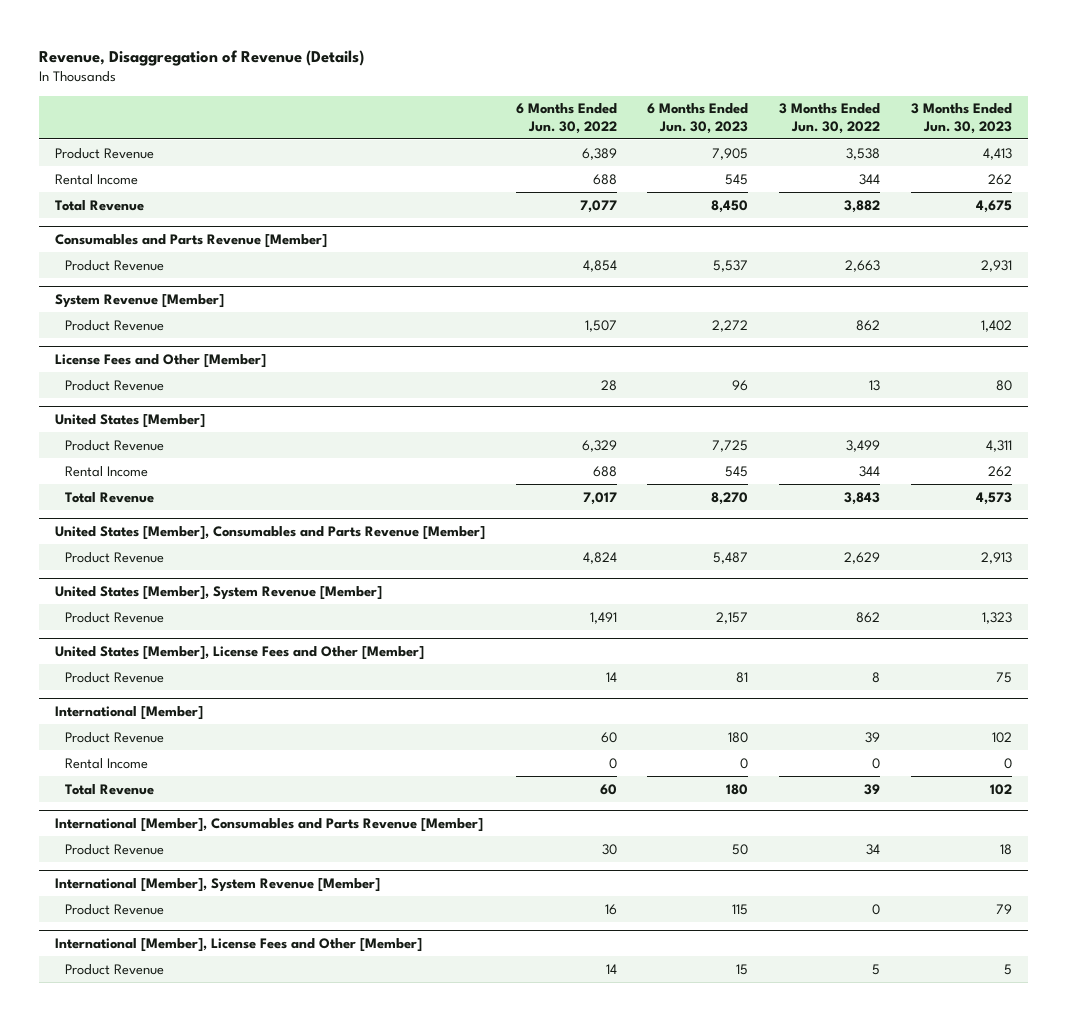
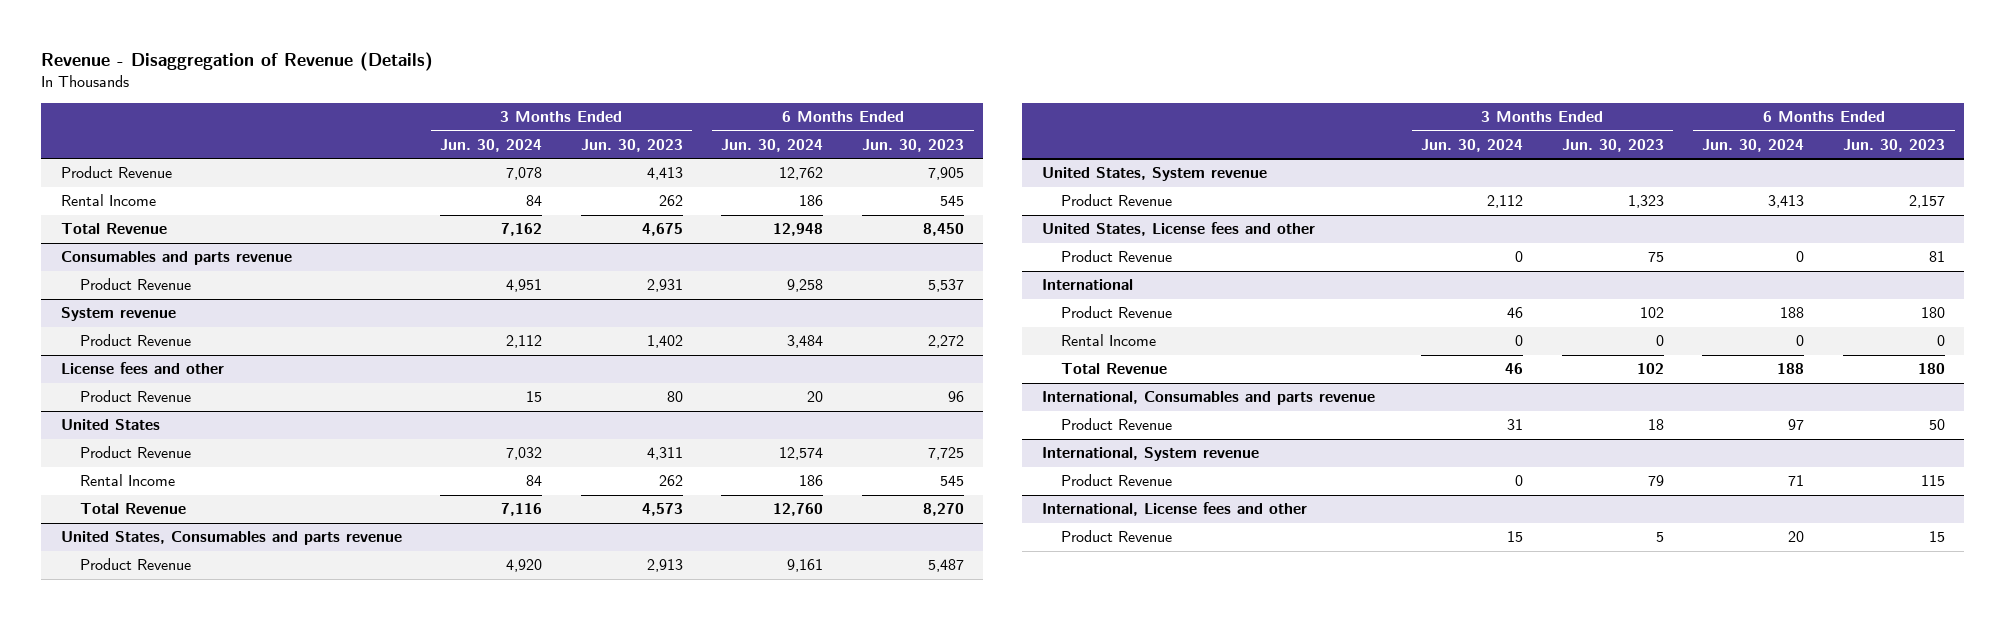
- Revenue, Disaggregation of Revenue (Details)
+ Revenue - Disaggregation of Revenue (Details)
- | 6 Months Ended Jun. 30, 2022 | 6 Months Ended Jun. 30, 2023 | 3 Months Ended Jun. 30, 2022 | 3 Months Ended Jun. 30, 2023
+ | 3 Months Ended Jun. 30, 2024 | 3 Months Ended Jun. 30, 2023 | 6 Months Ended Jun. 30, 2024 | 6 Months Ended Jun. 30, 2023
- Consumables and Parts Revenue [Member]
+ Consumables and parts revenue
- System Revenue [Member]
+ System revenue
- License Fees and Other [Member]
+ License fees and other
- United States [Member]
+ United States
- United States [Member], Consumables and Parts Revenue [Member]
+ United States, Consumables and parts revenue
- United States [Member], System Revenue [Member]
+ United States, System revenue
- United States [Member], License Fees and Other [Member]
+ United States, License fees and other
- International [Member]
+ International
- International [Member], Consumables and Parts Revenue [Member]
+ International, Consumables and parts revenue
- International [Member], System Revenue [Member]
+ International, System revenue
- International [Member], License Fees and Other [Member]
+ International, License fees and other

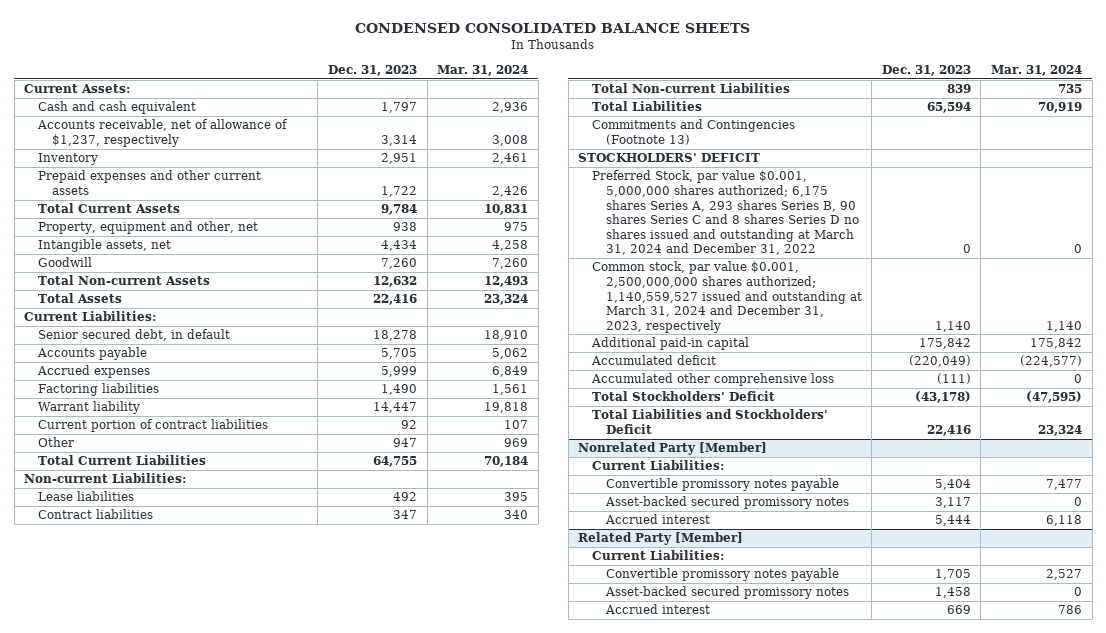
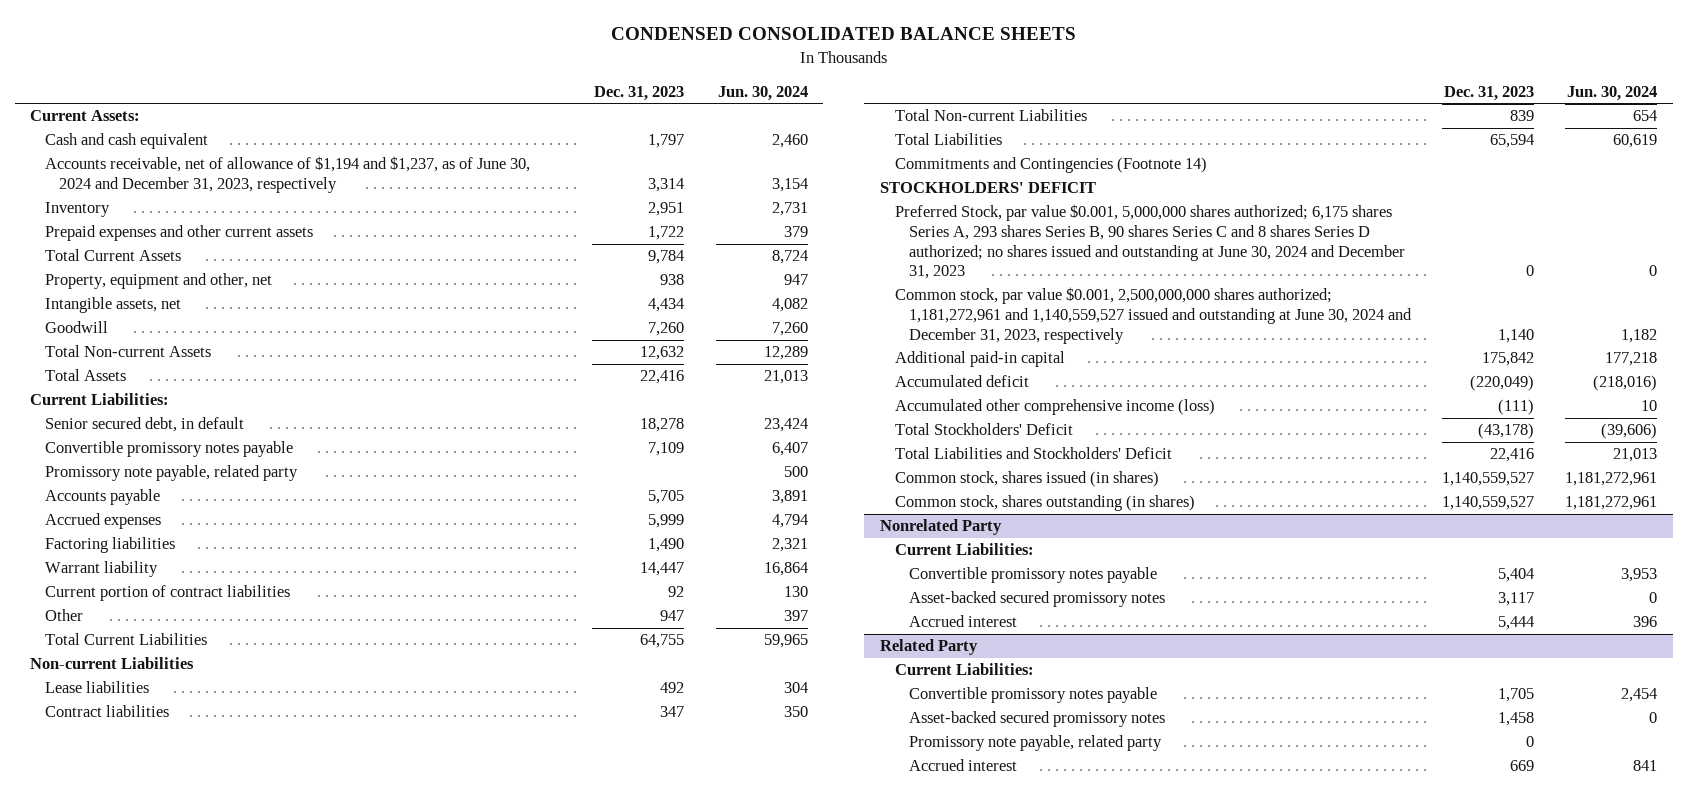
- | Dec. 31, 2023 | Mar. 31, 2024
+ | Dec. 31, 2023 | Jun. 30, 2024
- Accounts receivable, net of allowance of $1,237, respectively | 3,314 | 3,008
+ Accounts receivable, net of allowance of $1,194 and $1,237, as of June 30, 2024 and December 31, 2023, respectively | 3,314 | 3,154
+ Convertible promissory notes payable | 7,109 | 6,407
+ Promissory note payable, related party | | 500
- Non-current Liabilities:
+ Non-current Liabilities
- Commitments and Contingencies (Footnote 13)
+ Commitments and Contingencies (Footnote 14)
- Preferred Stock, par value $0.001, 5,000,000 shares authorized; 6,175 shares Series A, 293 shares Series B, 90 shares Series C and 8 shares Series D no shares issued and outstanding at March 31, 2024 and December 31, 2022 | 0 | 0
- Common stock, par value $0.001, 2,500,000,000 shares authorized; 1,140,559,527 issued and outstanding at March 31, 2024 and December 31, 2023, respectively | 1,140 | 1,140
+ Preferred Stock, par value $0.001, 5,000,000 shares authorized; 6,175 shares Series A, 293 shares Series B, 90 shares Series C and 8 shares Series D authorized; no shares issued and outstanding at June 30, 2024 and December 31, 2023 | 0 | 0
+ Common stock, par value $0.001, 2,500,000,000 shares authorized; 1,181,272,961 and 1,140,559,527 issued and outstanding at June 30, 2024 and December 31, 2023, respectively | 1,140 | 1,182
- Accumulated other comprehensive loss | (111) | 0
+ Accumulated other comprehensive income (loss) | (111) | 10
- Nonrelated Party [Member]
+ Common stock, shares issued (in shares) | 1,140,559,527 | 1,181,272,961
+ Common stock, shares outstanding (in shares) | 1,140,559,527 | 1,181,272,961
+ Nonrelated Party
- Related Party [Member]
+ Related Party
+ Promissory note payable, related party | 0 |

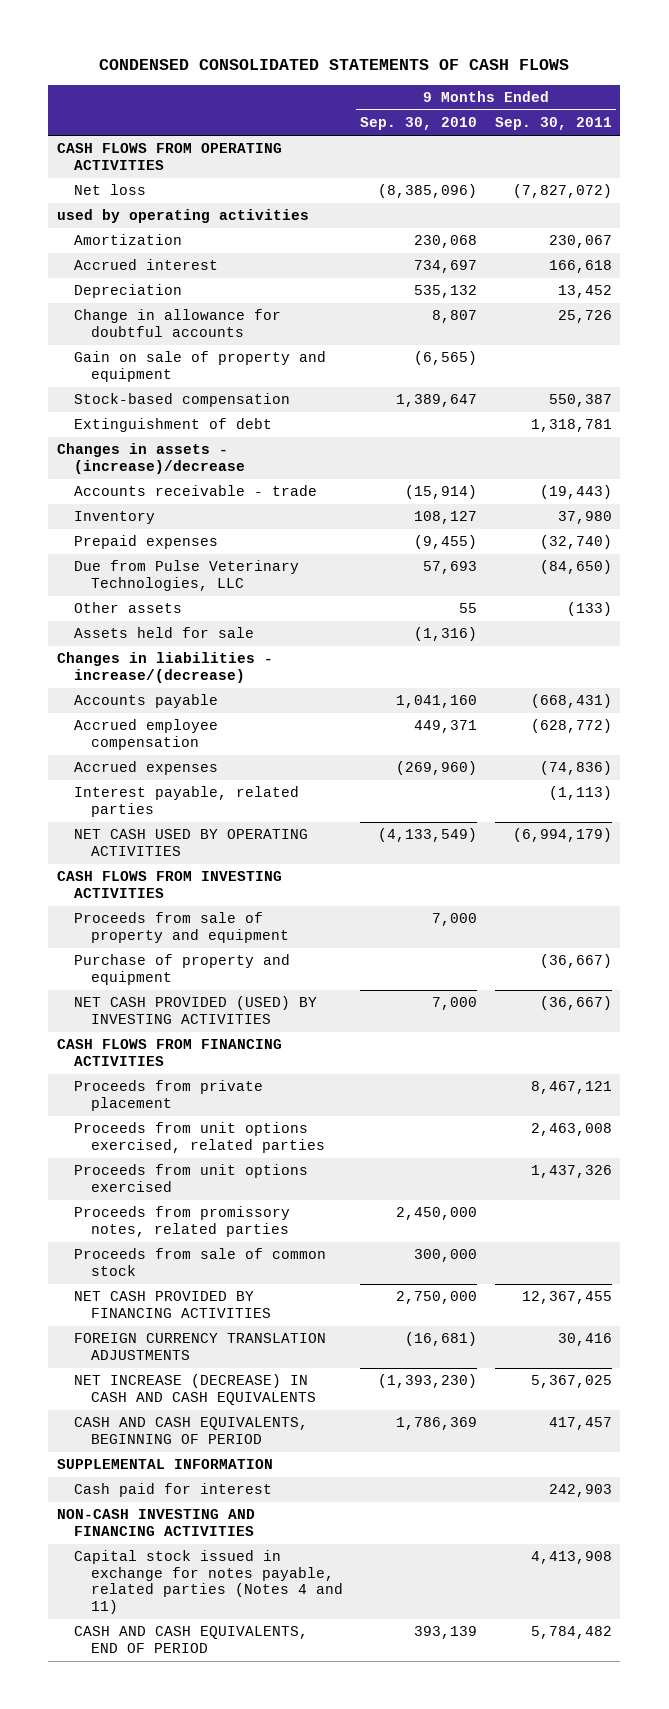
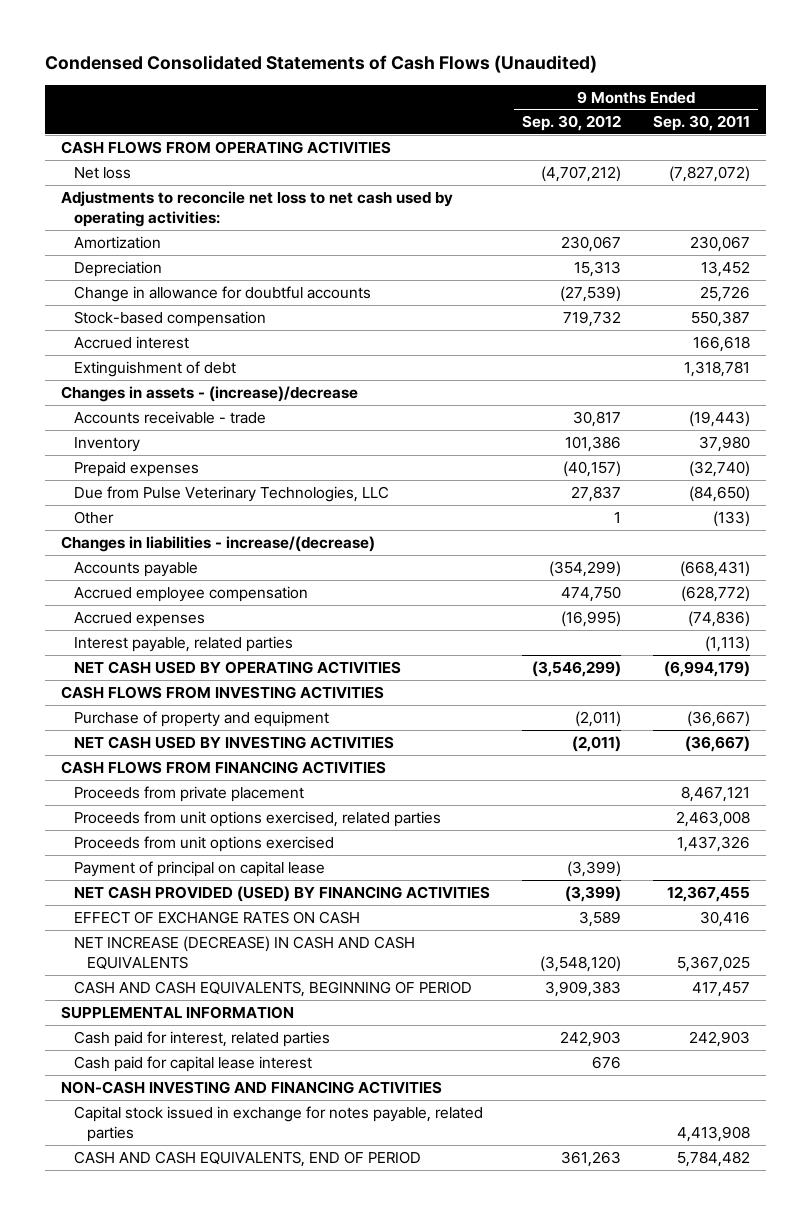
- CONDENSED CONSOLIDATED STATEMENTS OF CASH FLOWS
+ Condensed Consolidated Statements of Cash Flows (Unaudited)
- | 9 Months Ended Sep. 30, 2010 | 9 Months Ended Sep. 30, 2011
+ | 9 Months Ended Sep. 30, 2012 | 9 Months Ended Sep. 30, 2011
- used by operating activities
+ Adjustments to reconcile net loss to net cash used by operating activities:
- Gain on sale of property and equipment | (6,565) |
moved down: Accrued interest | | 166,618
- Other assets | 55 | (133)
- Assets held for sale | (1,316) |
+ Other | 1 | (133)
- Proceeds from sale of property and equipment | 7,000 |
- NET CASH PROVIDED (USED) BY INVESTING ACTIVITIES | 7,000 | (36,667)
+ NET CASH USED BY INVESTING ACTIVITIES | (2,011) | (36,667)
- Proceeds from promissory notes, related parties | 2,450,000 |
- Proceeds from sale of common stock | 300,000 |
- NET CASH PROVIDED BY FINANCING ACTIVITIES | 2,750,000 | 12,367,455
- FOREIGN CURRENCY TRANSLATION ADJUSTMENTS | (16,681) | 30,416
+ Payment of principal on capital lease | (3,399) |
+ NET CASH PROVIDED (USED) BY FINANCING ACTIVITIES | (3,399) | 12,367,455
+ EFFECT OF EXCHANGE RATES ON CASH | 3,589 | 30,416
- Cash paid for interest | | 242,903
+ Cash paid for interest, related parties | 242,903 | 242,903
+ Cash paid for capital lease interest | 676 |
- Capital stock issued in exchange for notes payable, related parties (Notes 4 and 11) | | 4,413,908
+ Capital stock issued in exchange for notes payable, related parties | | 4,413,908

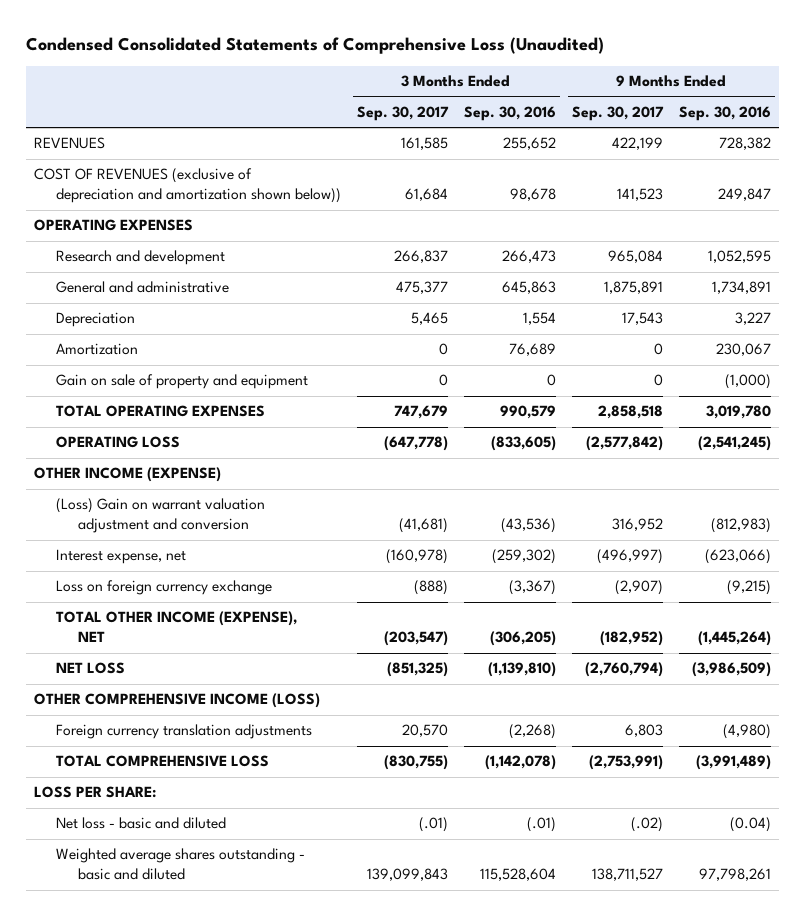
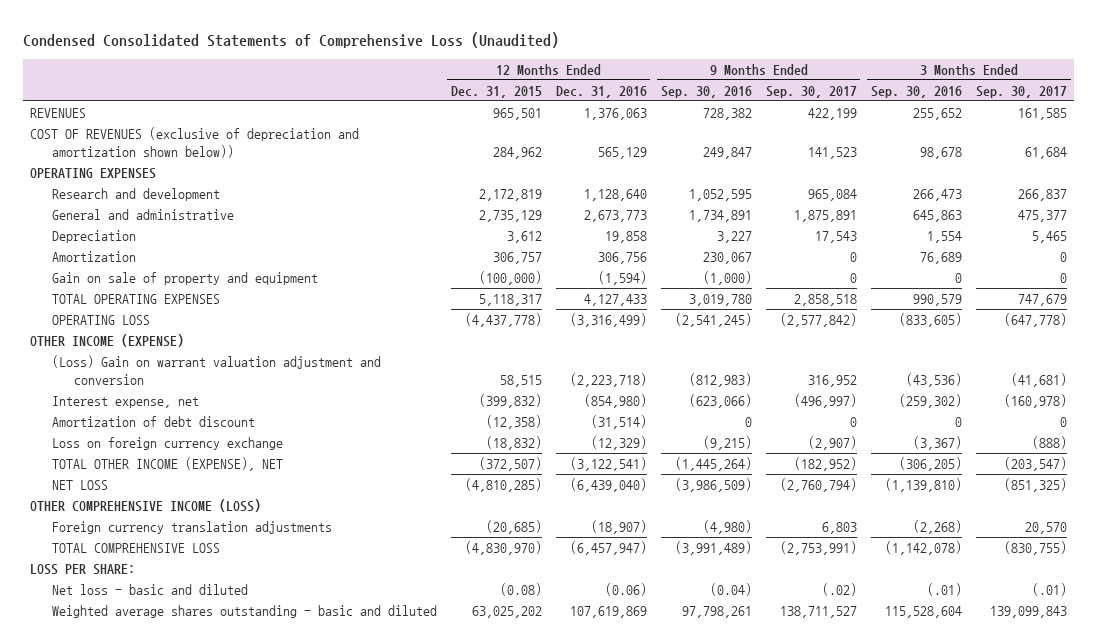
- | 3 Months Ended Sep. 30, 2017 | 3 Months Ended Sep. 30, 2016 | 9 Months Ended Sep. 30, 2017 | 9 Months Ended Sep. 30, 2016
+ | 12 Months Ended Dec. 31, 2015 | 12 Months Ended Dec. 31, 2016 | 9 Months Ended Sep. 30, 2016 | 9 Months Ended Sep. 30, 2017 | 3 Months Ended Sep. 30, 2016 | 3 Months Ended Sep. 30, 2017
+ Amortization of debt discount | (12,358) | (31,514) | 0 | 0 | 0 | 0

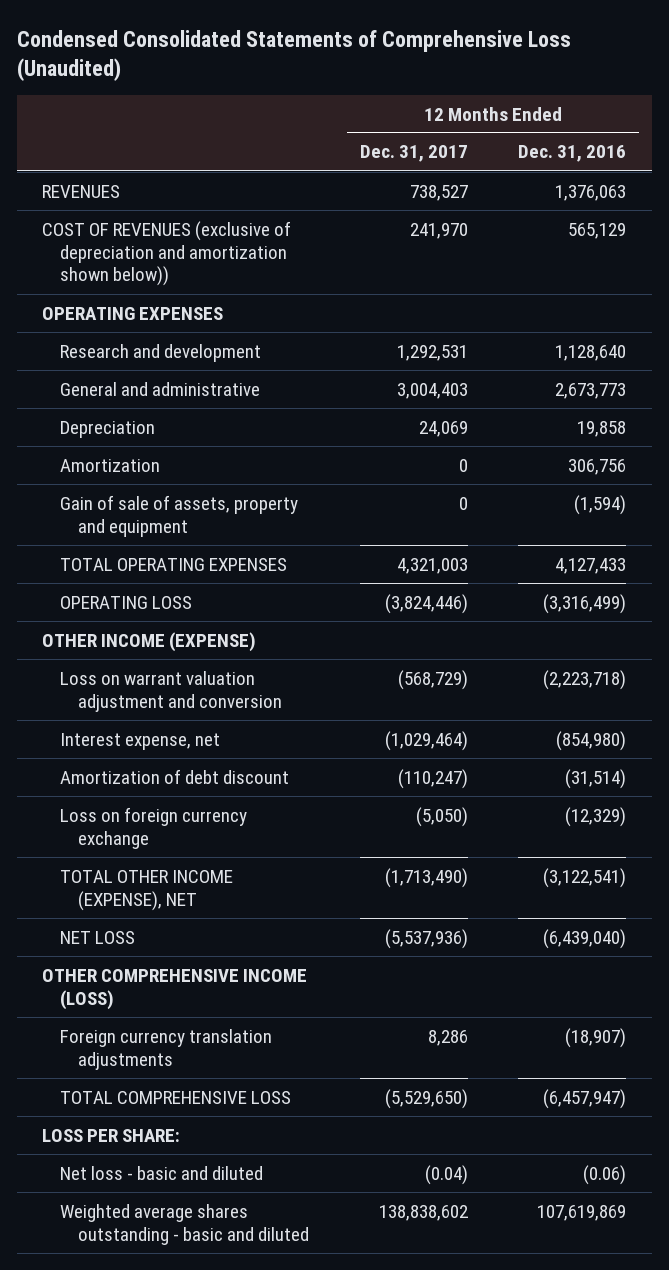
- | 12 Months Ended Dec. 31, 2015 | 12 Months Ended Dec. 31, 2016 | 9 Months Ended Sep. 30, 2016 | 9 Months Ended Sep. 30, 2017 | 3 Months Ended Sep. 30, 2016 | 3 Months Ended Sep. 30, 2017
+ | 12 Months Ended Dec. 31, 2017 | 12 Months Ended Dec. 31, 2016
- Gain on sale of property and equipment | (100,000) | (1,594) | (1,000) | 0 | 0 | 0
+ Gain of sale of assets, property and equipment | 0 | (1,594)
- (Loss) Gain on warrant valuation adjustment and conversion | 58,515 | (2,223,718) | (812,983) | 316,952 | (43,536) | (41,681)
+ Loss on warrant valuation adjustment and conversion | (568,729) | (2,223,718)

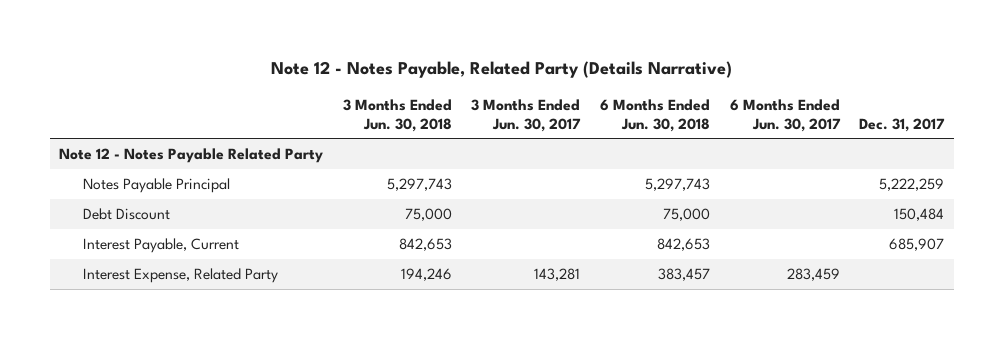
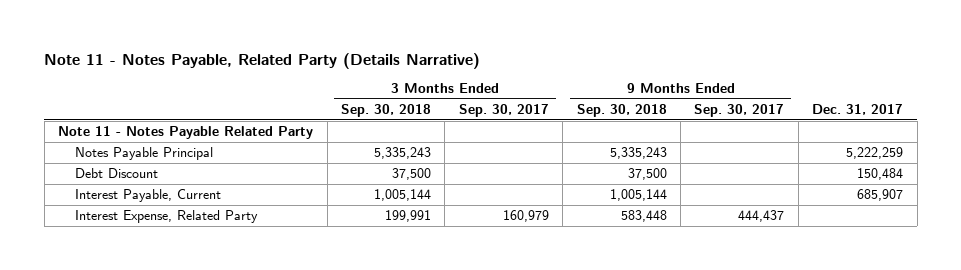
- Note 12 - Notes Payable, Related Party (Details Narrative)
+ Note 11 - Notes Payable, Related Party (Details Narrative)
- | 3 Months Ended Jun. 30, 2018 | 3 Months Ended Jun. 30, 2017 | 6 Months Ended Jun. 30, 2018 | 6 Months Ended Jun. 30, 2017 | Dec. 31, 2017
+ | 3 Months Ended Sep. 30, 2018 | 3 Months Ended Sep. 30, 2017 | 9 Months Ended Sep. 30, 2018 | 9 Months Ended Sep. 30, 2017 | Dec. 31, 2017
- Note 12 - Notes Payable Related Party
+ Note 11 - Notes Payable Related Party

